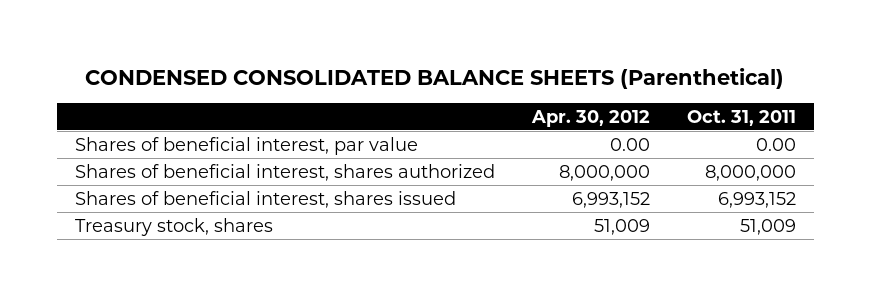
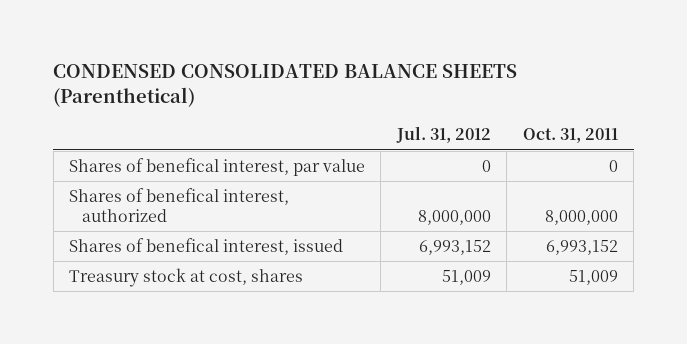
- | Apr. 30, 2012 | Oct. 31, 2011
+ | Jul. 31, 2012 | Oct. 31, 2011
- Shares of beneficial interest, par value | 0.00 | 0.00
- Shares of beneficial interest, shares authorized | 8,000,000 | 8,000,000
- Shares of beneficial interest, shares issued | 6,993,152 | 6,993,152
- Treasury stock, shares | 51,009 | 51,009
+ Shares of benefical interest, par value | 0 | 0
+ Shares of benefical interest, authorized | 8,000,000 | 8,000,000
+ Shares of benefical interest, issued | 6,993,152 | 6,993,152
+ Treasury stock at cost, shares | 51,009 | 51,009

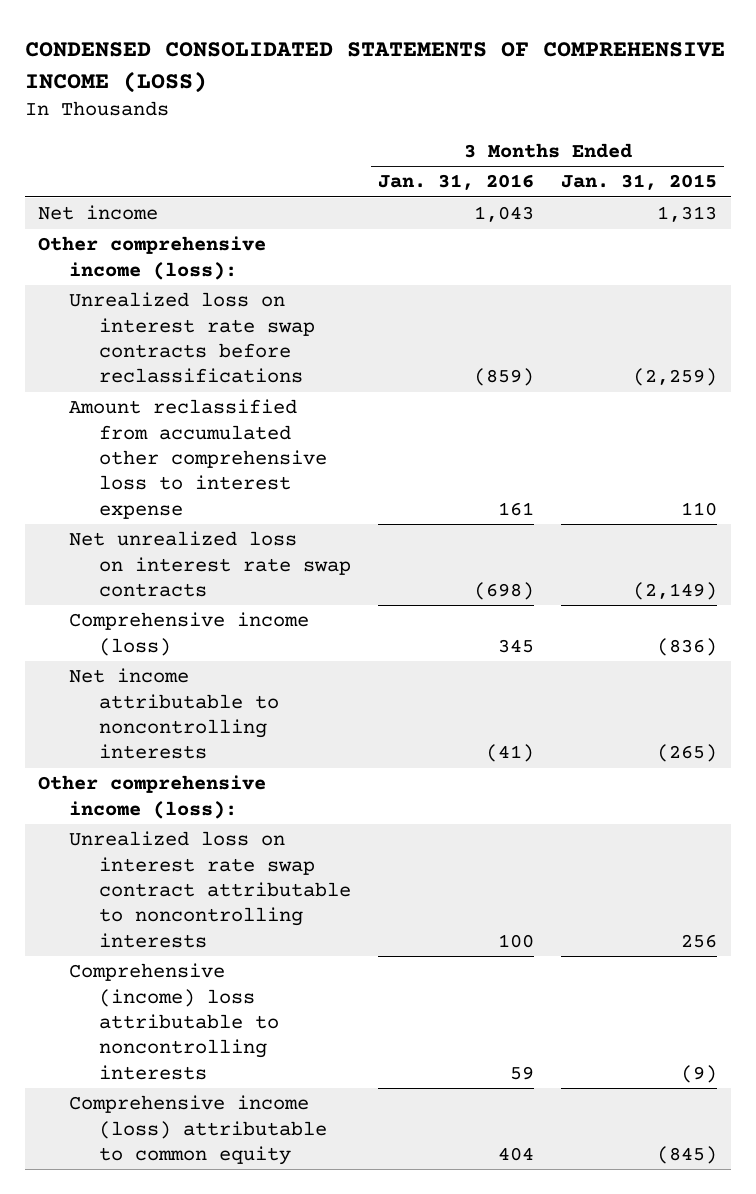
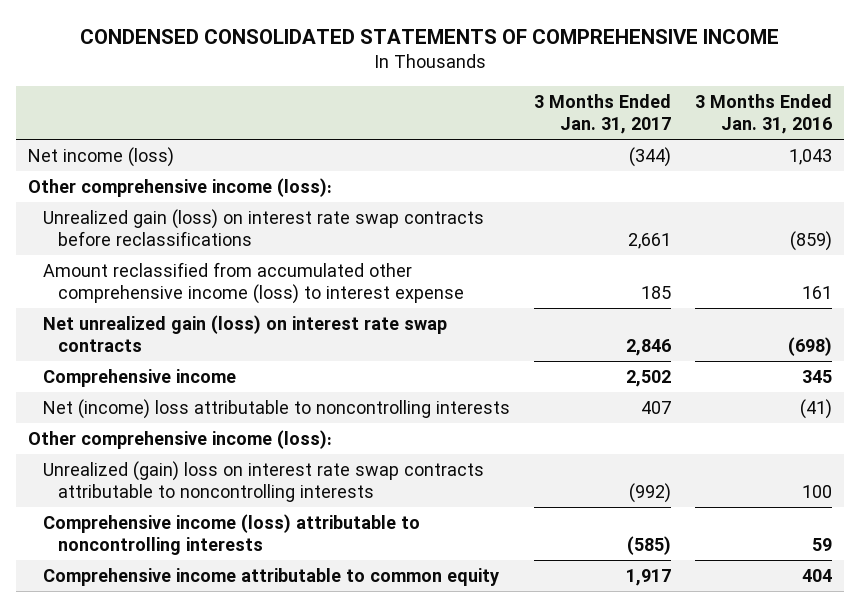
- CONDENSED CONSOLIDATED STATEMENTS OF COMPREHENSIVE INCOME (LOSS)
+ CONDENSED CONSOLIDATED STATEMENTS OF COMPREHENSIVE INCOME
- | 3 Months Ended Jan. 31, 2016 | 3 Months Ended Jan. 31, 2015
+ | 3 Months Ended Jan. 31, 2017 | 3 Months Ended Jan. 31, 2016
- Net income | 1,043 | 1,313
+ Net income (loss) | (344) | 1,043
- Unrealized loss on interest rate swap contracts before reclassifications | (859) | (2,259)
- Amount reclassified from accumulated other comprehensive loss to interest expense | 161 | 110
- Net unrealized loss on interest rate swap contracts | (698) | (2,149)
- Comprehensive income (loss) | 345 | (836)
- Net income attributable to noncontrolling interests | (41) | (265)
+ Unrealized gain (loss) on interest rate swap contracts before reclassifications | 2,661 | (859)
+ Amount reclassified from accumulated other comprehensive income (loss) to interest expense | 185 | 161
+ Net unrealized gain (loss) on interest rate swap contracts | 2,846 | (698)
+ Comprehensive income | 2,502 | 345
+ Net (income) loss attributable to noncontrolling interests | 407 | (41)
- Unrealized loss on interest rate swap contract attributable to noncontrolling interests | 100 | 256
- Comprehensive (income) loss attributable to noncontrolling interests | 59 | (9)
- Comprehensive income (loss) attributable to common equity | 404 | (845)
+ Unrealized (gain) loss on interest rate swap contracts attributable to noncontrolling interests | (992) | 100
+ Comprehensive income (loss) attributable to noncontrolling interests | (585) | 59
+ Comprehensive income attributable to common equity | 1,917 | 404

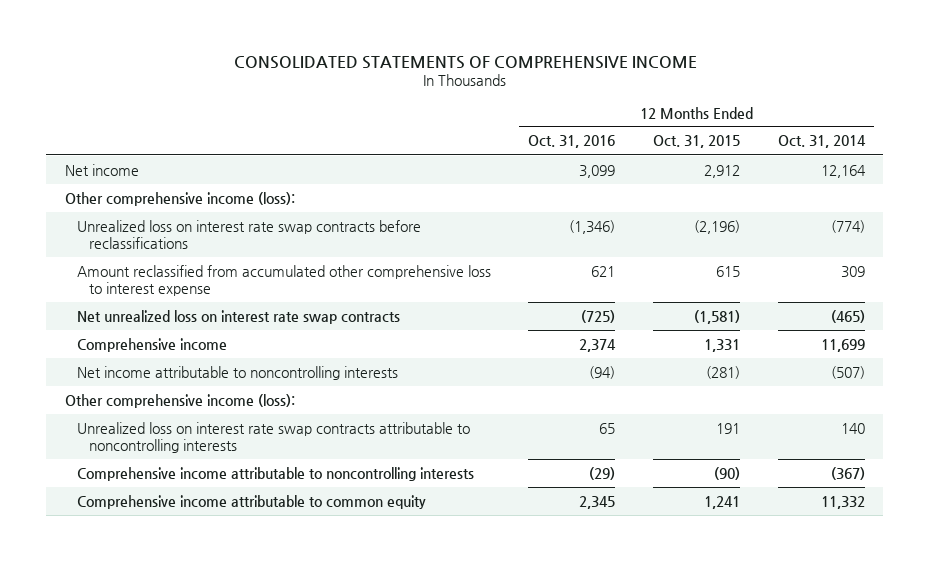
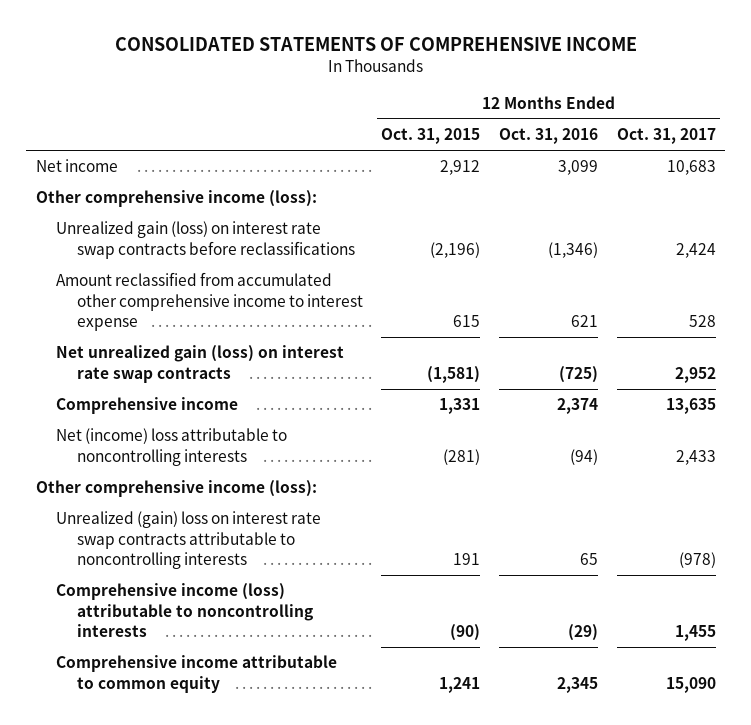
- | 12 Months Ended Oct. 31, 2016 | 12 Months Ended Oct. 31, 2015 | 12 Months Ended Oct. 31, 2014
+ | 12 Months Ended Oct. 31, 2015 | 12 Months Ended Oct. 31, 2016 | 12 Months Ended Oct. 31, 2017
- Unrealized loss on interest rate swap contracts before reclassifications | (1,346) | (2,196) | (774)
- Amount reclassified from accumulated other comprehensive loss to interest expense | 621 | 615 | 309
- Net unrealized loss on interest rate swap contracts | (725) | (1,581) | (465)
+ Unrealized gain (loss) on interest rate swap contracts before reclassifications | (2,196) | (1,346) | 2,424
+ Amount reclassified from accumulated other comprehensive income to interest expense | 615 | 621 | 528
+ Net unrealized gain (loss) on interest rate swap contracts | (1,581) | (725) | 2,952
- Net income attributable to noncontrolling interests | (94) | (281) | (507)
+ Net (income) loss attributable to noncontrolling interests | (281) | (94) | 2,433
- Unrealized loss on interest rate swap contracts attributable to noncontrolling interests | 65 | 191 | 140
- Comprehensive income attributable to noncontrolling interests | (29) | (90) | (367)
+ Unrealized (gain) loss on interest rate swap contracts attributable to noncontrolling interests | 191 | 65 | (978)
+ Comprehensive income (loss) attributable to noncontrolling interests | (90) | (29) | 1,455

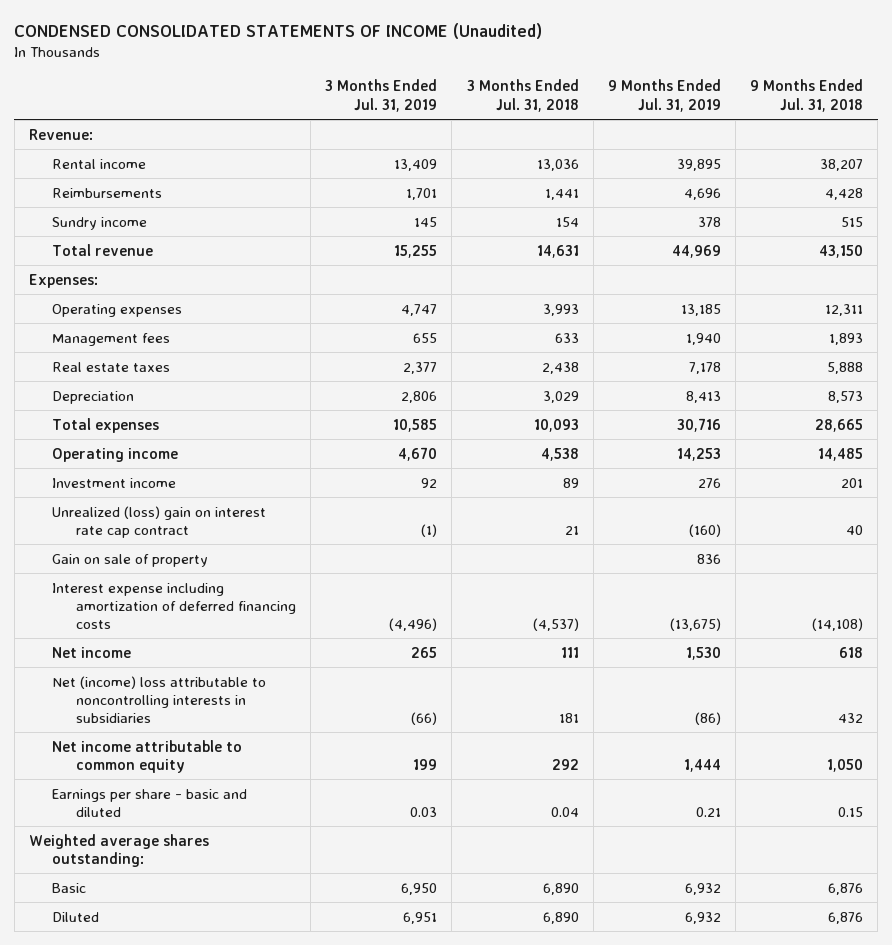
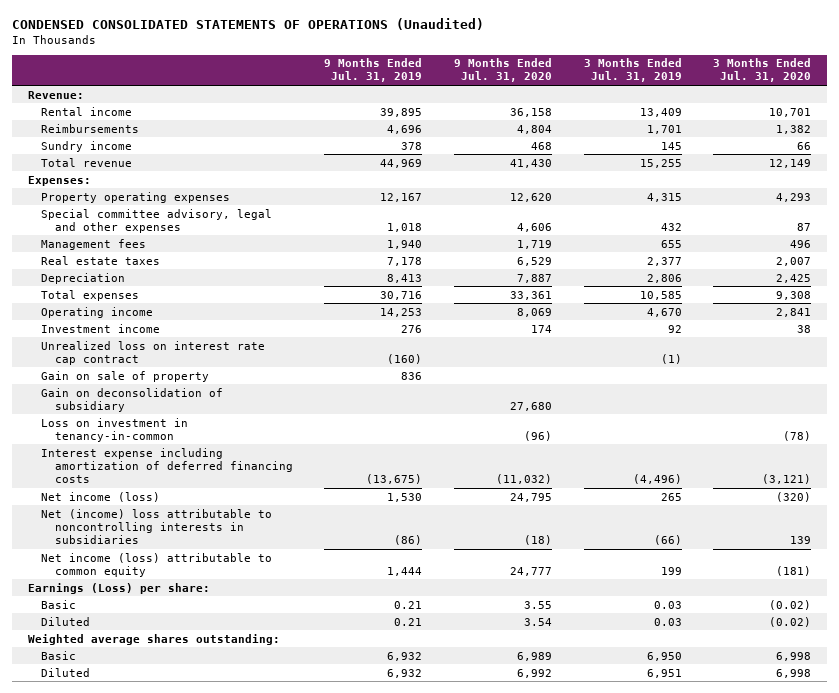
- CONDENSED CONSOLIDATED STATEMENTS OF INCOME (Unaudited)
+ CONDENSED CONSOLIDATED STATEMENTS OF OPERATIONS (Unaudited)
- | 3 Months Ended Jul. 31, 2019 | 3 Months Ended Jul. 31, 2018 | 9 Months Ended Jul. 31, 2019 | 9 Months Ended Jul. 31, 2018
+ | 9 Months Ended Jul. 31, 2019 | 9 Months Ended Jul. 31, 2020 | 3 Months Ended Jul. 31, 2019 | 3 Months Ended Jul. 31, 2020
- Operating expenses | 4,747 | 3,993 | 13,185 | 12,311
+ Property operating expenses | 12,167 | 12,620 | 4,315 | 4,293
+ Special committee advisory, legal and other expenses | 1,018 | 4,606 | 432 | 87
- Unrealized (loss) gain on interest rate cap contract | (1) | 21 | (160) | 40
+ Unrealized loss on interest rate cap contract | (160) | | (1) |
+ Gain on deconsolidation of subsidiary | | 27,680 | |
+ Loss on investment in tenancy-in-common | | (96) | | (78)
- Net income | 265 | 111 | 1,530 | 618
+ Net income (loss) | 1,530 | 24,795 | 265 | (320)
- Net income attributable to common equity | 199 | 292 | 1,444 | 1,050
- Earnings per share - basic and diluted | 0.03 | 0.04 | 0.21 | 0.15
+ Net income (loss) attributable to common equity | 1,444 | 24,777 | 199 | (181)
+ Earnings (Loss) per share:
+ Basic | 0.21 | 3.55 | 0.03 | (0.02)
+ Diluted | 0.21 | 3.54 | 0.03 | (0.02)

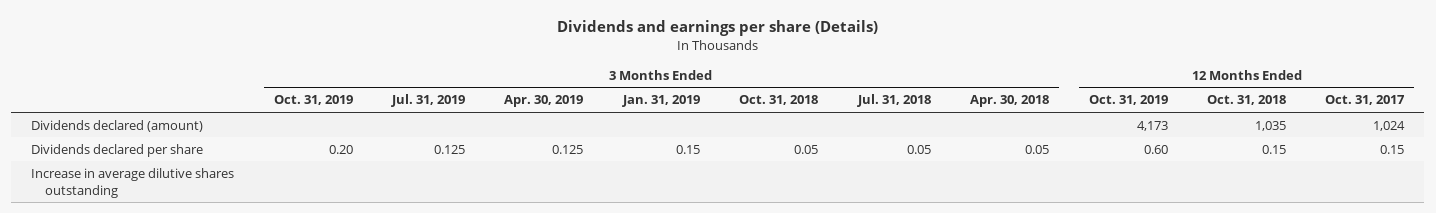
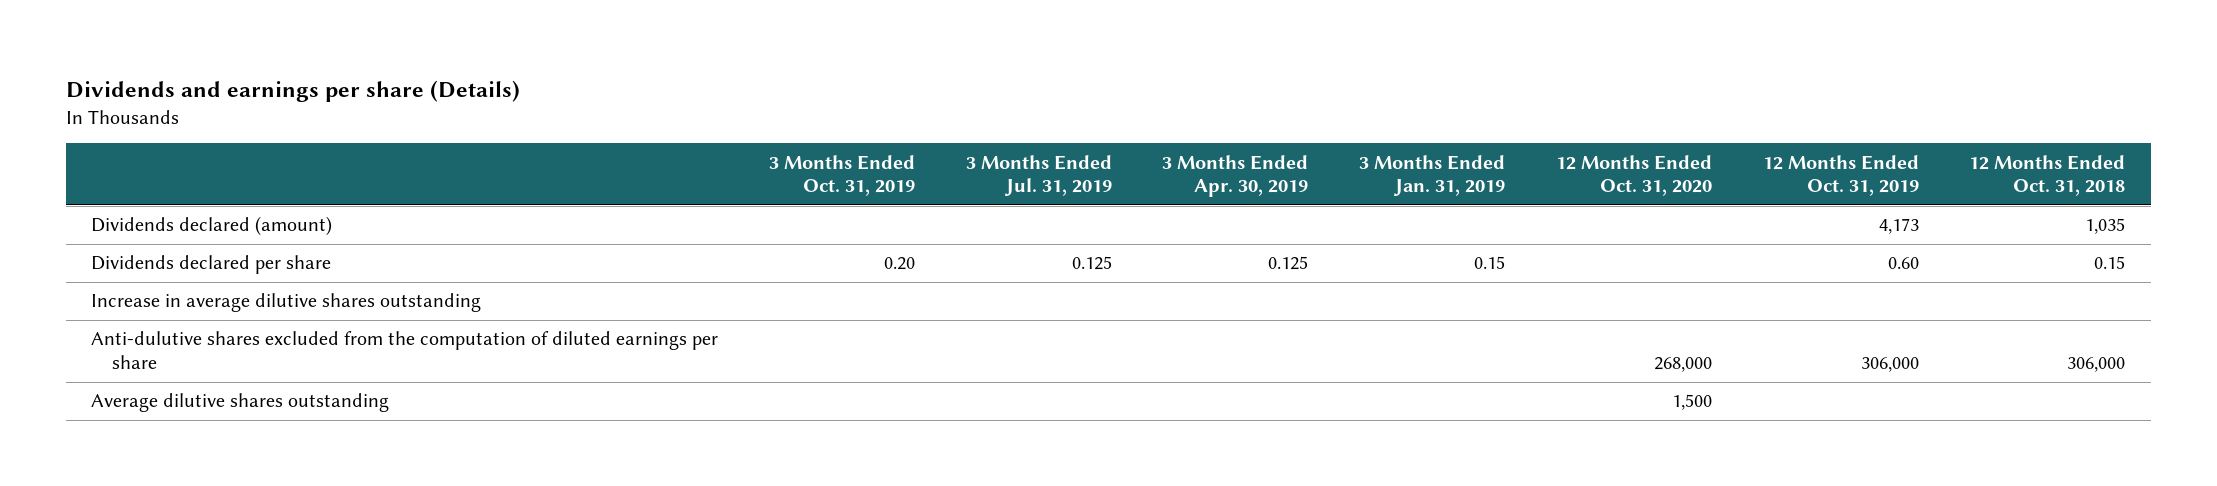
- | 3 Months Ended Oct. 31, 2019 | 3 Months Ended Jul. 31, 2019 | 3 Months Ended Apr. 30, 2019 | 3 Months Ended Jan. 31, 2019 | 3 Months Ended Oct. 31, 2018 | 3 Months Ended Jul. 31, 2018 | 3 Months Ended Apr. 30, 2018 | 12 Months Ended Oct. 31, 2019 | 12 Months Ended Oct. 31, 2018 | 12 Months Ended Oct. 31, 2017
+ | 3 Months Ended Oct. 31, 2019 | 3 Months Ended Jul. 31, 2019 | 3 Months Ended Apr. 30, 2019 | 3 Months Ended Jan. 31, 2019 | 12 Months Ended Oct. 31, 2020 | 12 Months Ended Oct. 31, 2019 | 12 Months Ended Oct. 31, 2018
+ Anti-dulutive shares excluded from the computation of diluted earnings per share | | | | | 268,000 | 306,000 | 306,000
+ Average dilutive shares outstanding | | | | | 1,500 | |

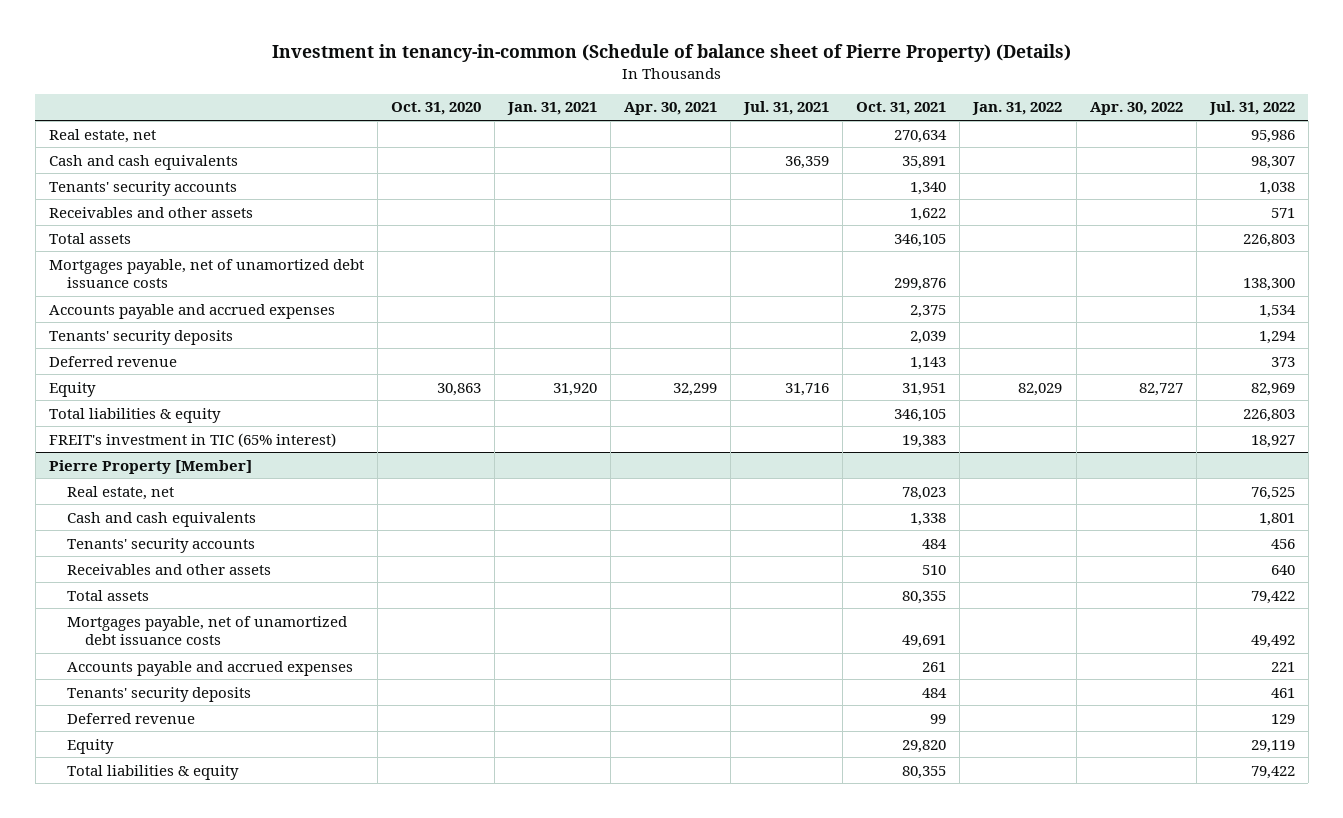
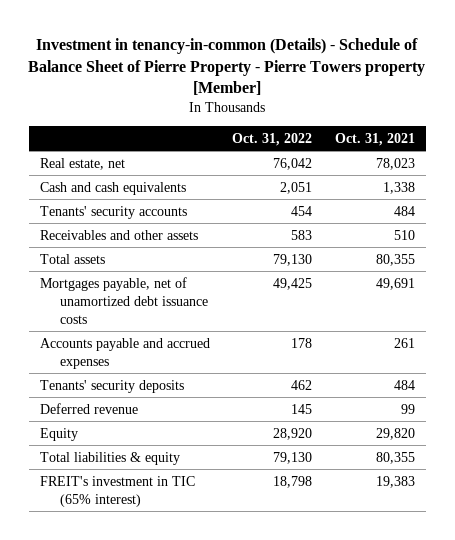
- Investment in tenancy-in-common (Schedule of balance sheet of Pierre Property) (Details)
+ Investment in tenancy-in-common (Details) - Schedule of Balance Sheet of Pierre Property - Pierre Towers property [Member]
- | Oct. 31, 2020 | Jan. 31, 2021 | Apr. 30, 2021 | Jul. 31, 2021 | Oct. 31, 2021 | Jan. 31, 2022 | Apr. 30, 2022 | Jul. 31, 2022
+ | Oct. 31, 2022 | Oct. 31, 2021
- Real estate, net | | | | | 270,634 | | | 95,986
- Cash and cash equivalents | | | | 36,359 | 35,891 | | | 98,307
- Tenants' security accounts | | | | | 1,340 | | | 1,038
- Receivables and other assets | | | | | 1,622 | | | 571
- Total assets | | | | | 346,105 | | | 226,803
- Mortgages payable, net of unamortized debt issuance costs | | | | | 299,876 | | | 138,300
- Accounts payable and accrued expenses | | | | | 2,375 | | | 1,534
- Tenants' security deposits | | | | | 2,039 | | | 1,294
- Deferred revenue | | | | | 1,143 | | | 373
- Equity | 30,863 | 31,920 | 32,299 | 31,716 | 31,951 | 82,029 | 82,727 | 82,969
- Total liabilities & equity | | | | | 346,105 | | | 226,803
- Pierre Property [Member]
moved down: FREIT's investment in TIC (65% interest) | 18,798 | 19,383

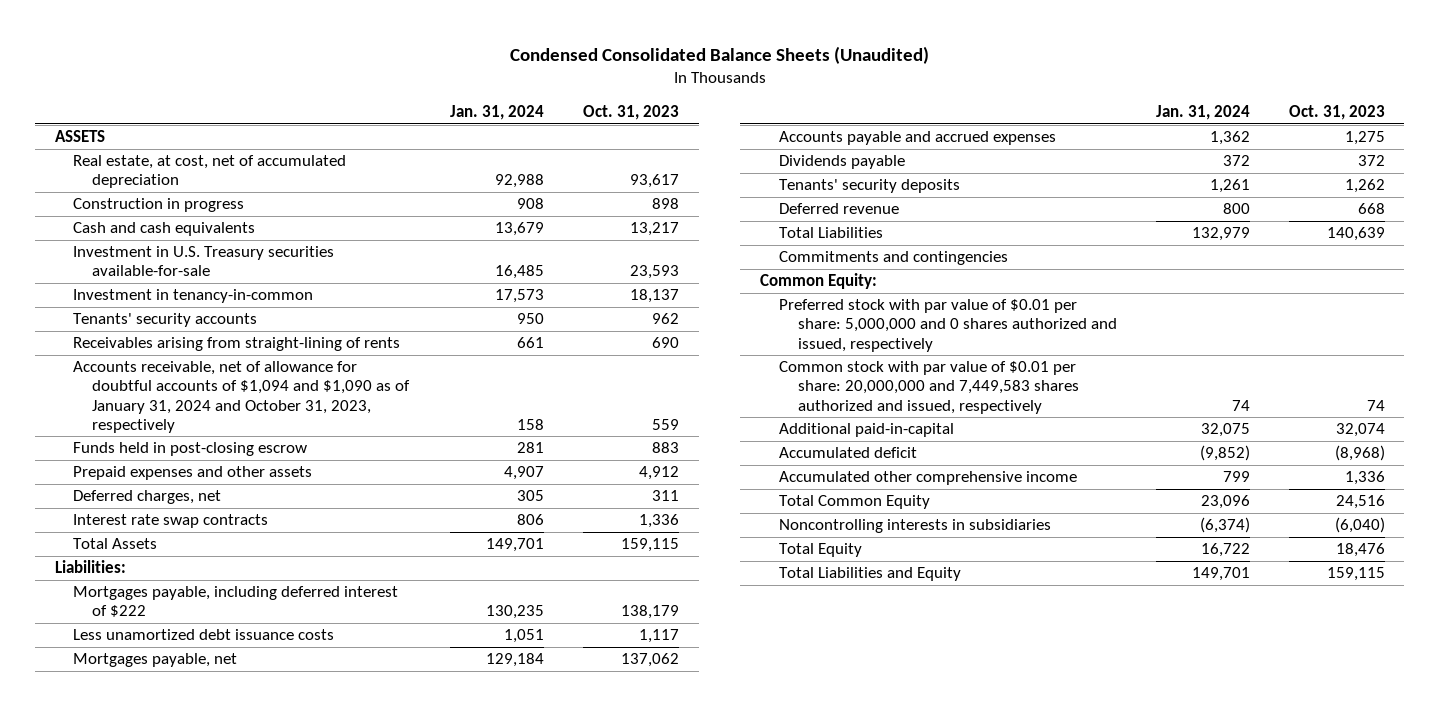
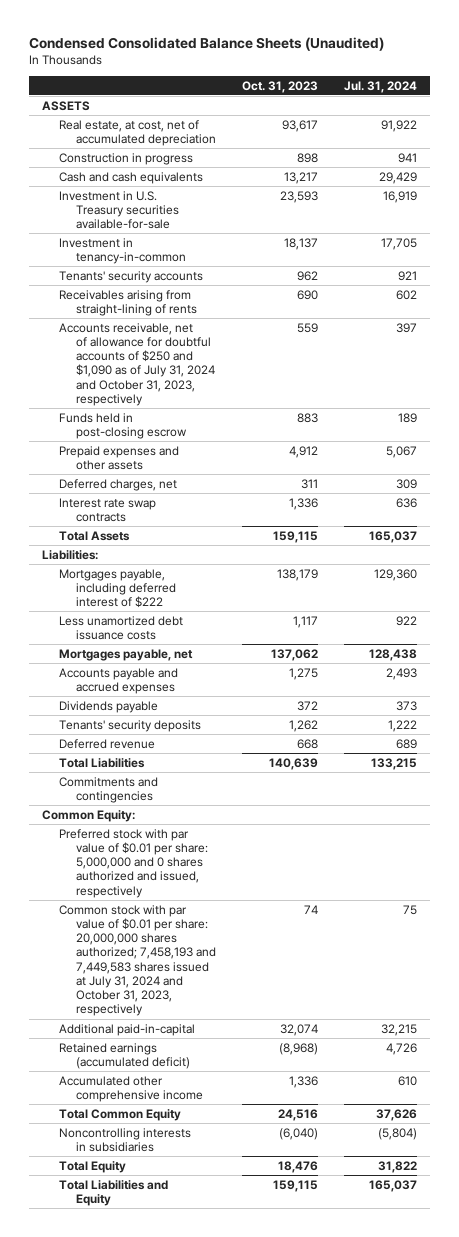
- | Jan. 31, 2024 | Oct. 31, 2023
+ | Oct. 31, 2023 | Jul. 31, 2024
- Accounts receivable, net of allowance for doubtful accounts of $1,094 and $1,090 as of January 31, 2024 and October 31, 2023, respectively | 158 | 559
+ Accounts receivable, net of allowance for doubtful accounts of $250 and $1,090 as of July 31, 2024 and October 31, 2023, respectively | 559 | 397
- Common stock with par value of $0.01 per share: 20,000,000 and 7,449,583 shares authorized and issued, respectively | 74 | 74
+ Common stock with par value of $0.01 per share: 20,000,000 shares authorized; 7,458,193 and 7,449,583 shares issued at July 31, 2024 and October 31, 2023, respectively | 74 | 75
- Accumulated deficit | (9,852) | (8,968)
+ Retained earnings (accumulated deficit) | (8,968) | 4,726

